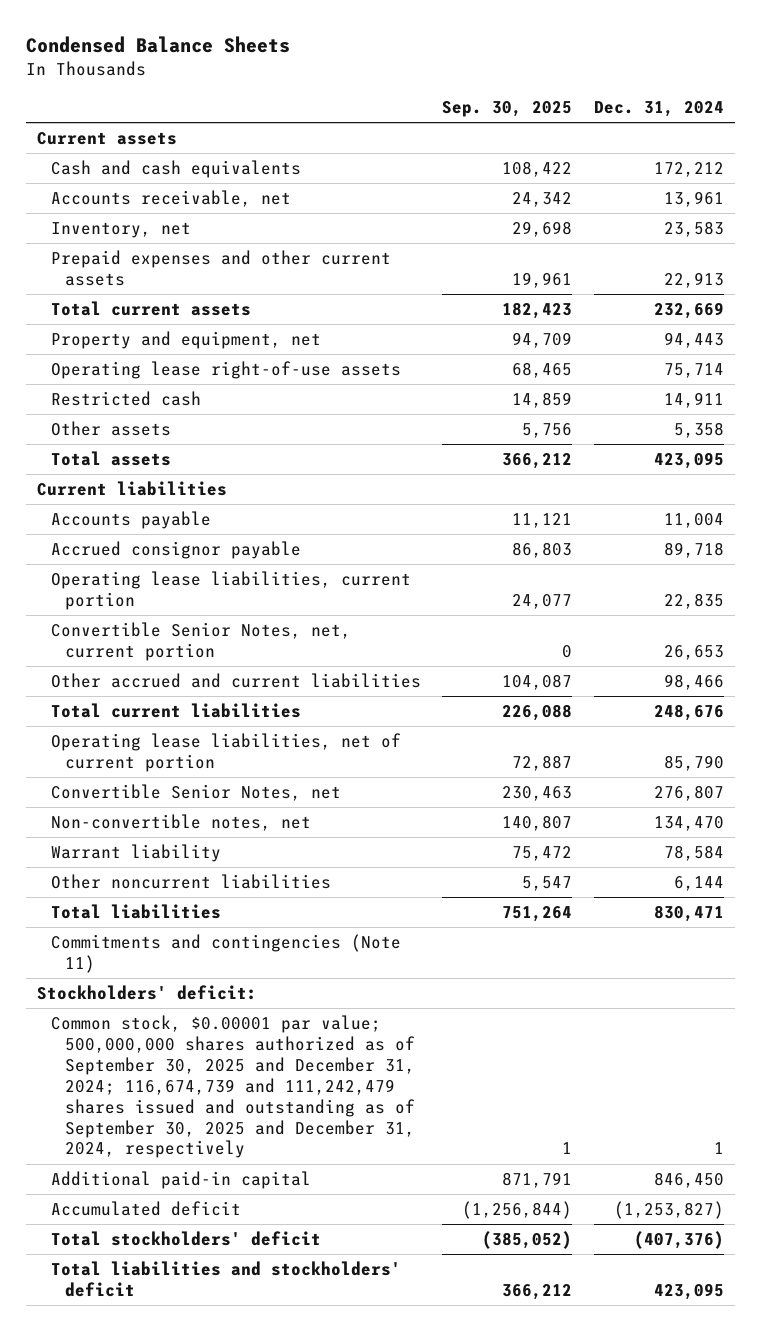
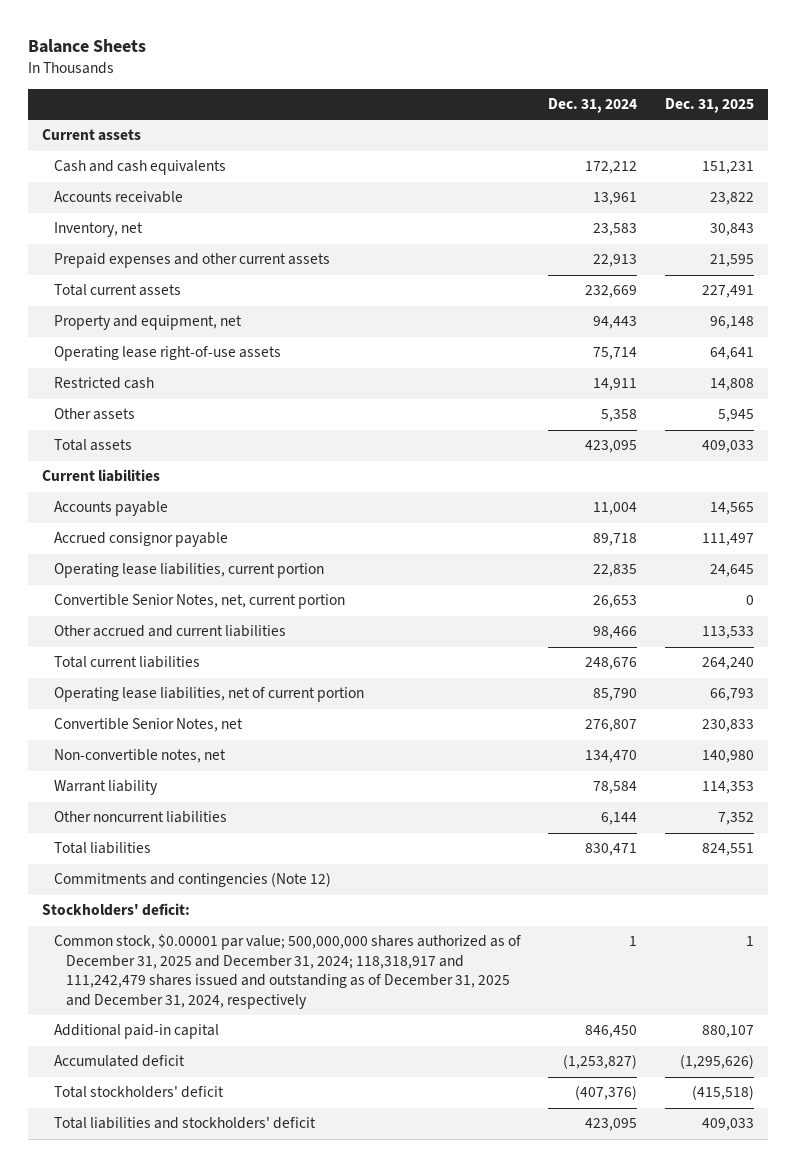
- Condensed Balance Sheets
+ Balance Sheets
- | Sep. 30, 2025 | Dec. 31, 2024
+ | Dec. 31, 2024 | Dec. 31, 2025
- Accounts receivable, net | 24,342 | 13,961
+ Accounts receivable | 13,961 | 23,822
- Commitments and contingencies (Note 11)
+ Commitments and contingencies (Note 12)
- Common stock, $0.00001 par value; 500,000,000 shares authorized as of September 30, 2025 and December 31, 2024; 116,674,739 and 111,242,479 shares issued and outstanding as of September 30, 2025 and December 31, 2024, respectively | 1 | 1
+ Common stock, $0.00001 par value; 500,000,000 shares authorized as of December 31, 2025 and December 31, 2024; 118,318,917 and 111,242,479 shares issued and outstanding as of December 31, 2025 and December 31, 2024, respectively | 1 | 1

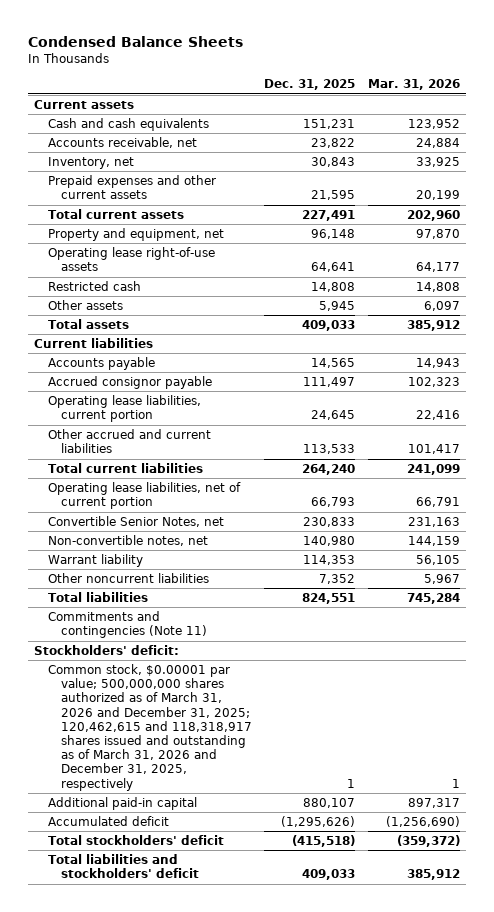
- Balance Sheets
+ Condensed Balance Sheets
- | Dec. 31, 2024 | Dec. 31, 2025
+ | Dec. 31, 2025 | Mar. 31, 2026
- Accounts receivable | 13,961 | 23,822
+ Accounts receivable, net | 23,822 | 24,884
- Convertible Senior Notes, net, current portion | 26,653 | 0
- Commitments and contingencies (Note 12)
+ Commitments and contingencies (Note 11)
- Common stock, $0.00001 par value; 500,000,000 shares authorized as of December 31, 2025 and December 31, 2024; 118,318,917 and 111,242,479 shares issued and outstanding as of December 31, 2025 and December 31, 2024, respectively | 1 | 1
+ Common stock, $0.00001 par value; 500,000,000 shares authorized as of March 31, 2026 and December 31, 2025; 120,462,615 and 118,318,917 shares issued and outstanding as of March 31, 2026 and December 31, 2025, respectively | 1 | 1

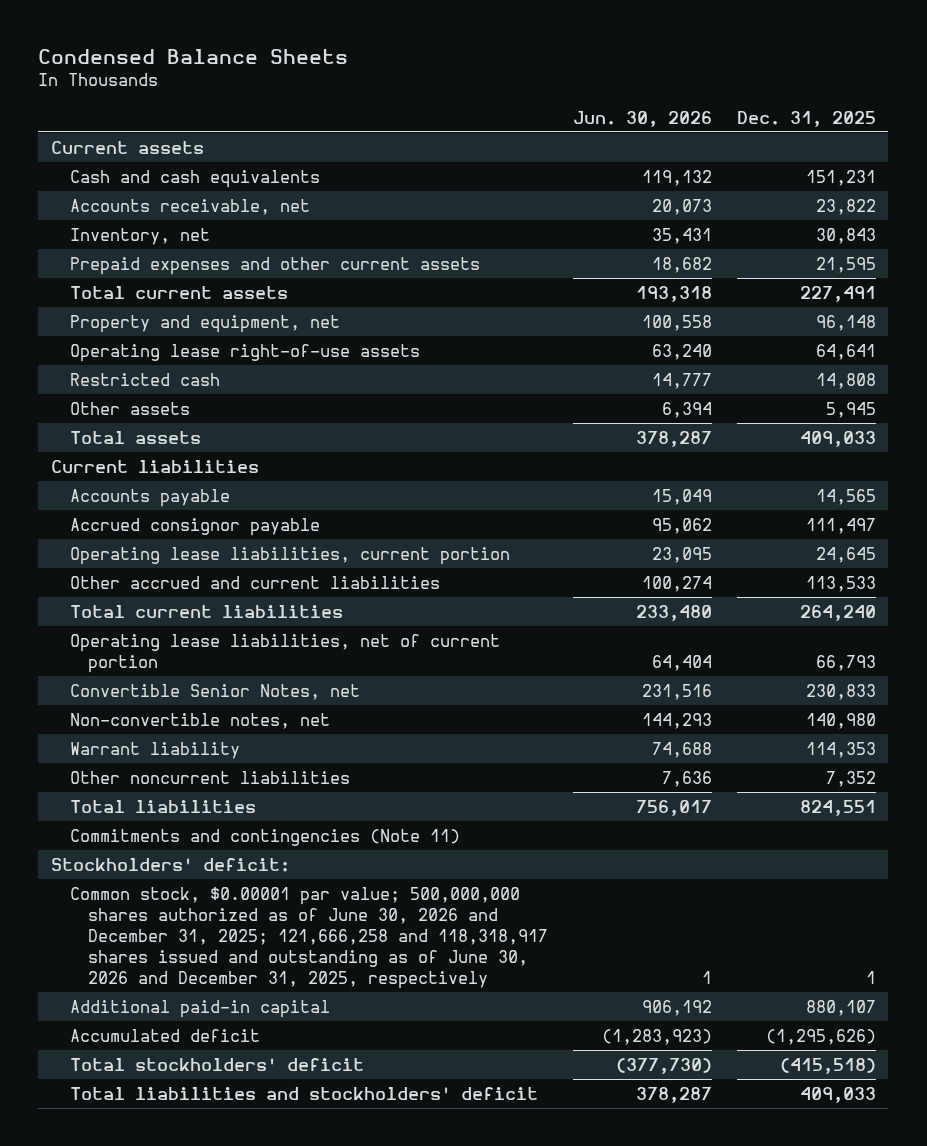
- | Dec. 31, 2025 | Mar. 31, 2026
+ | Jun. 30, 2026 | Dec. 31, 2025
- Common stock, $0.00001 par value; 500,000,000 shares authorized as of March 31, 2026 and December 31, 2025; 120,462,615 and 118,318,917 shares issued and outstanding as of March 31, 2026 and December 31, 2025, respectively | 1 | 1
+ Common stock, $0.00001 par value; 500,000,000 shares authorized as of June 30, 2026 and December 31, 2025; 121,666,258 and 118,318,917 shares issued and outstanding as of June 30, 2026 and December 31, 2025, respectively | 1 | 1

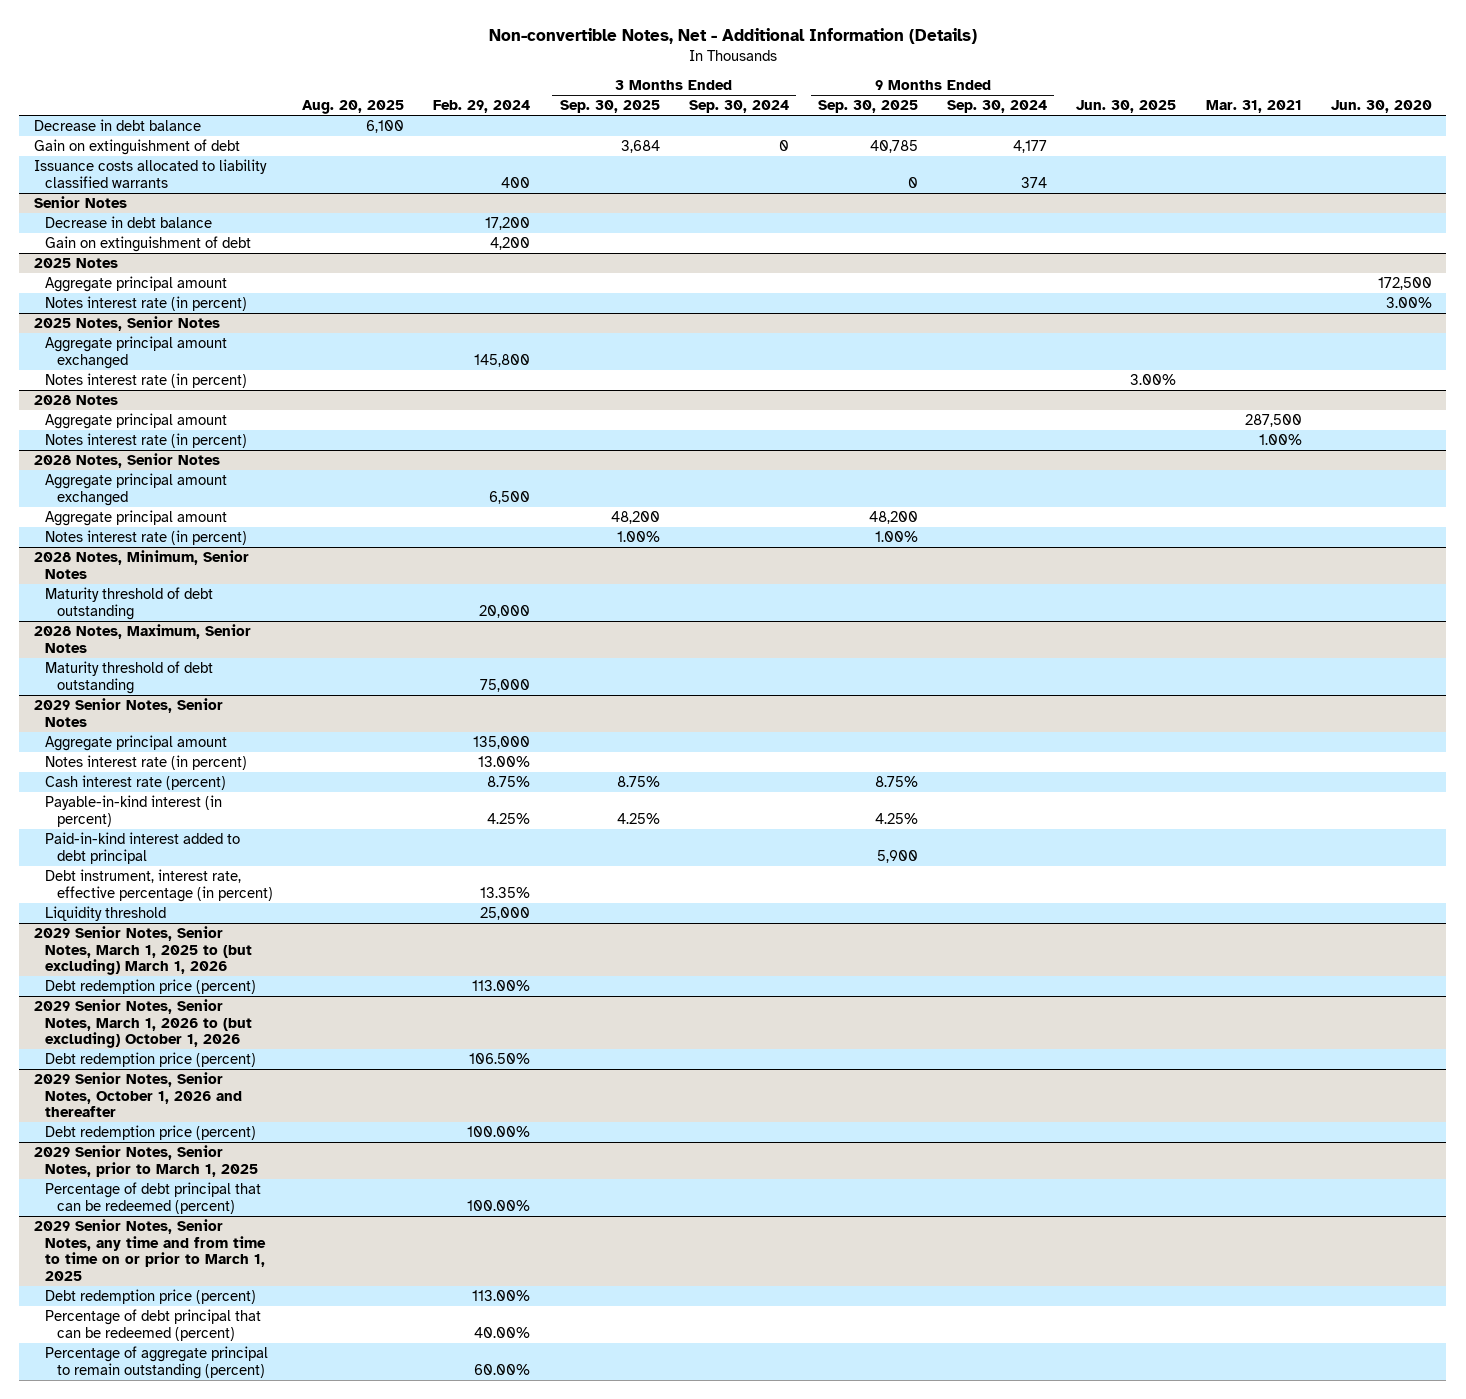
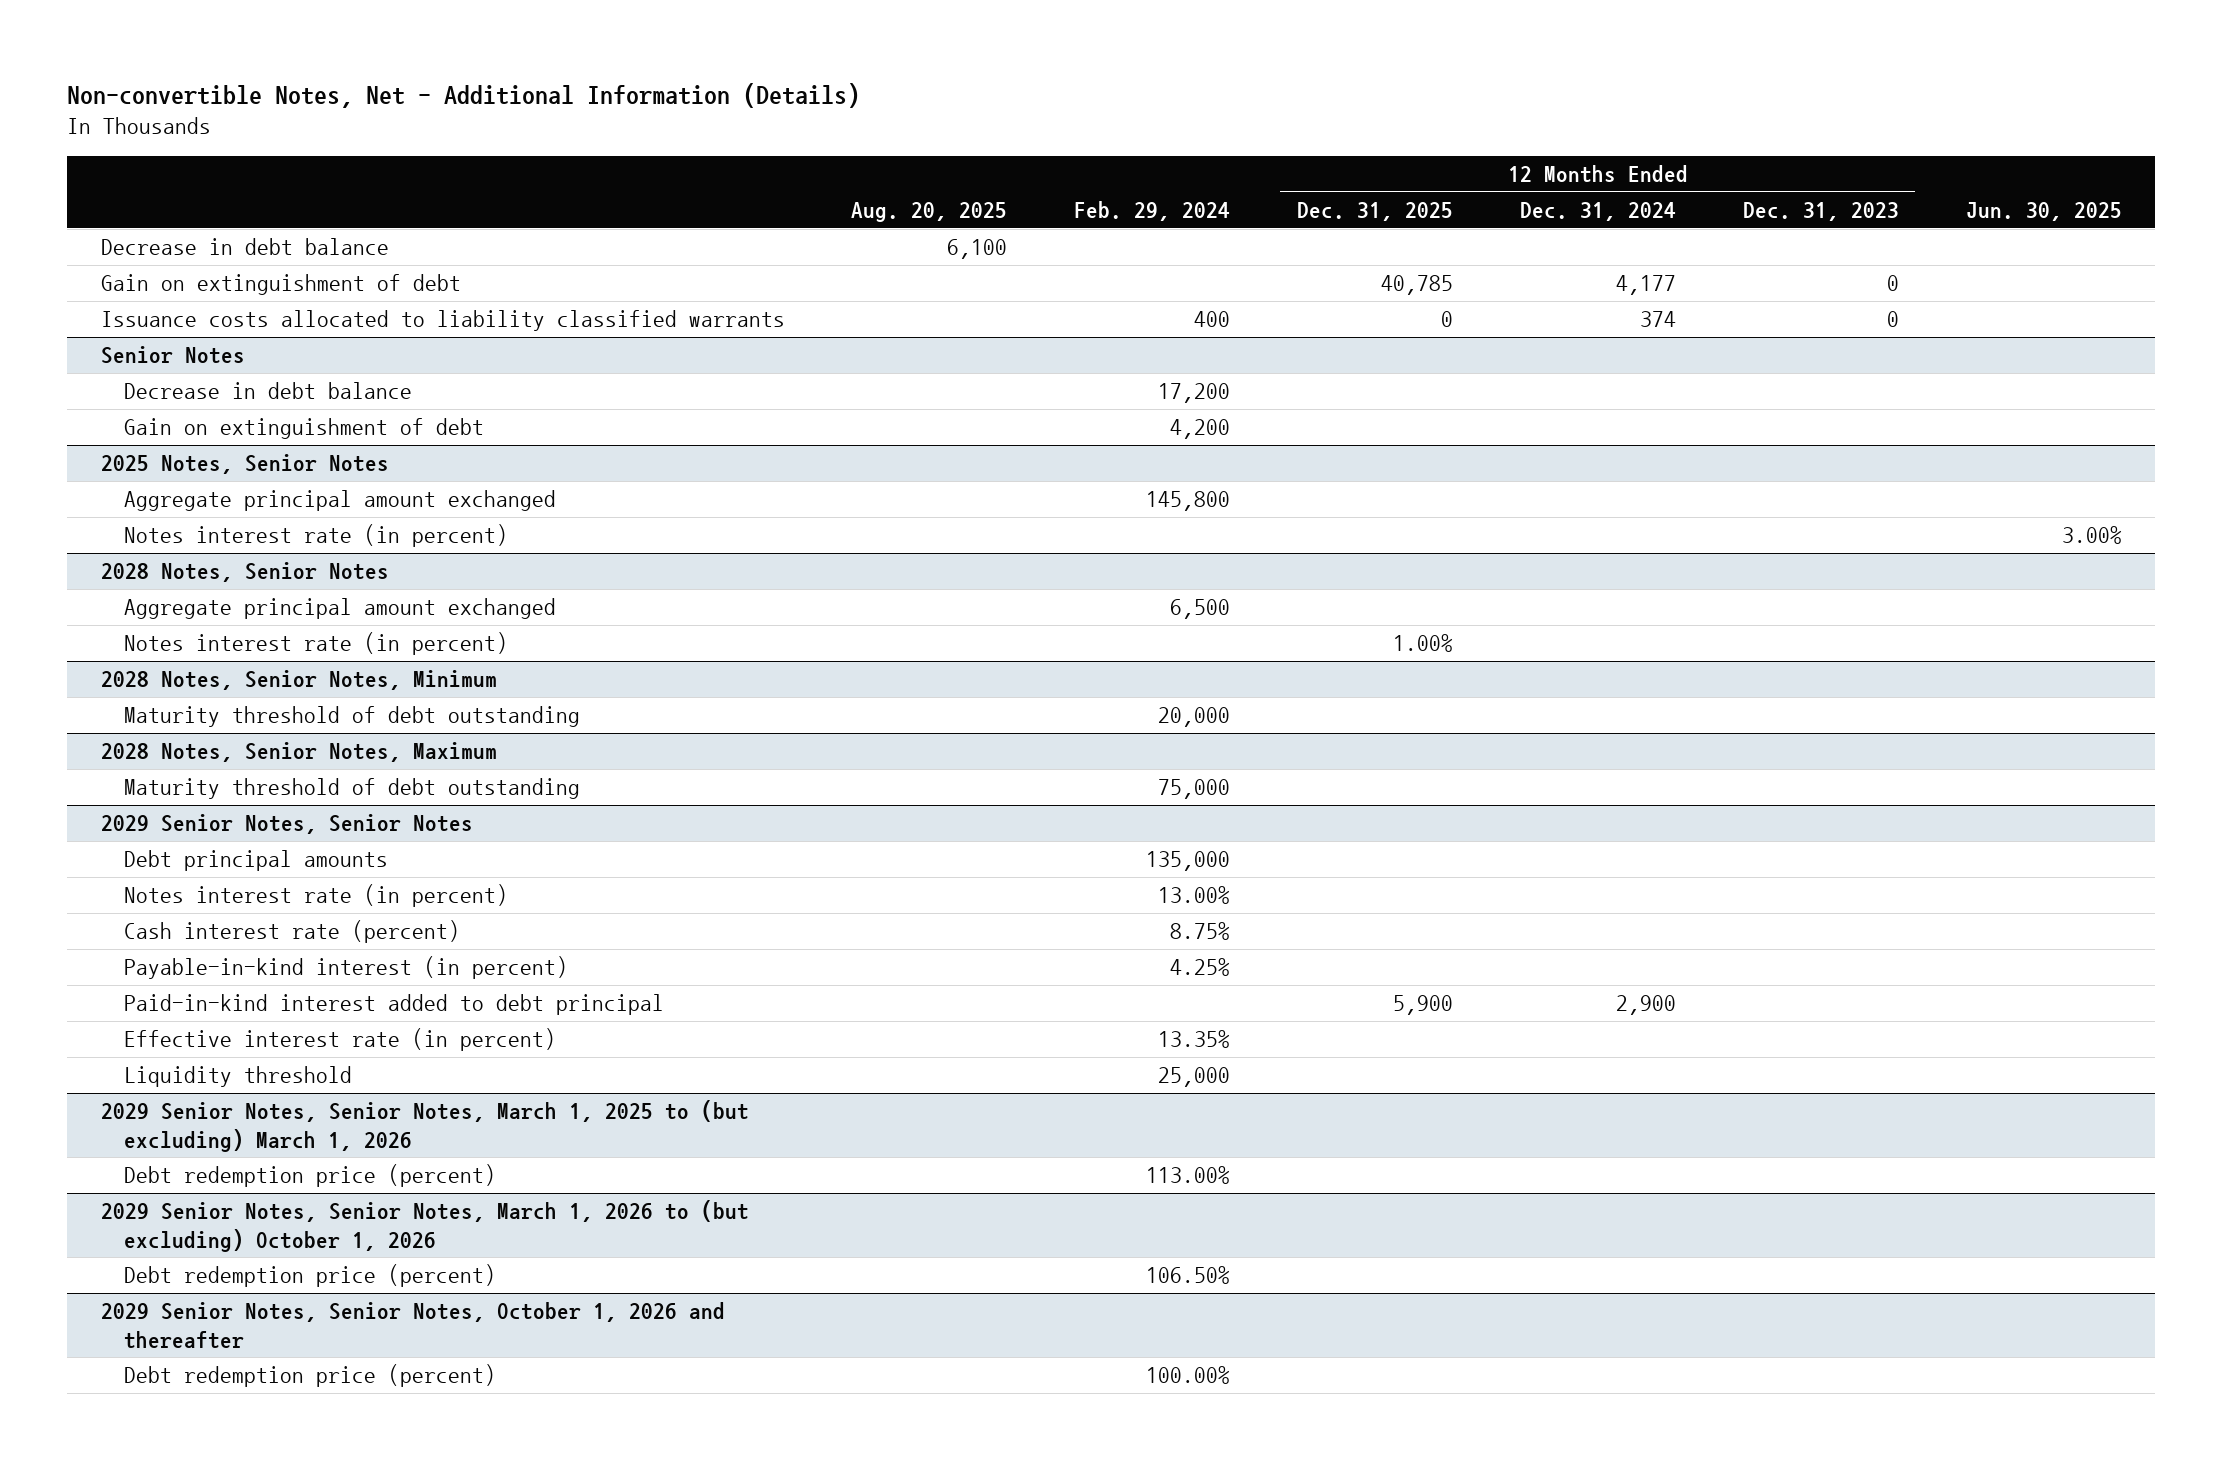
- | Aug. 20, 2025 | Feb. 29, 2024 | 3 Months Ended Sep. 30, 2025 | 3 Months Ended Sep. 30, 2024 | 9 Months Ended Sep. 30, 2025 | 9 Months Ended Sep. 30, 2024 | Jun. 30, 2025 | Mar. 31, 2021 | Jun. 30, 2020
+ | Aug. 20, 2025 | Feb. 29, 2024 | 12 Months Ended Dec. 31, 2025 | 12 Months Ended Dec. 31, 2024 | 12 Months Ended Dec. 31, 2023 | Jun. 30, 2025
- 2025 Notes
- Aggregate principal amount | | | | | | | | | 172,500
- Notes interest rate (in percent) | | | | | | | | | 3.00%
- 2028 Notes
- Aggregate principal amount | | | | | | | | 287,500 |
- Notes interest rate (in percent) | | | | | | | | 1.00% |
@ 2028 Notes, Senior Notes
- Aggregate principal amount | | | 48,200 | | 48,200 | | | |
- 2028 Notes, Minimum, Senior Notes
+ 2028 Notes, Senior Notes, Minimum
- 2028 Notes, Maximum, Senior Notes
+ 2028 Notes, Senior Notes, Maximum
@ 2029 Senior Notes, Senior Notes
- Aggregate principal amount | | 135,000 | | | | | | |
+ Debt principal amounts | | 135,000 | | | |
- Debt instrument, interest rate, effective percentage (in percent) | | 13.35% | | | | | | |
+ Effective interest rate (in percent) | | 13.35% | | | |
- 2029 Senior Notes, Senior Notes, prior to March 1, 2025
- Percentage of debt principal that can be redeemed (percent) | | 100.00% | | | | | | |
- 2029 Senior Notes, Senior Notes, any time and from time to time on or prior to March 1, 2025
- Debt redemption price (percent) | | 113.00% | | | | | | |
- Percentage of debt principal that can be redeemed (percent) | | 40.00% | | | | | | |
- Percentage of aggregate principal to remain outstanding (percent) | | 60.00% | | | | | | |

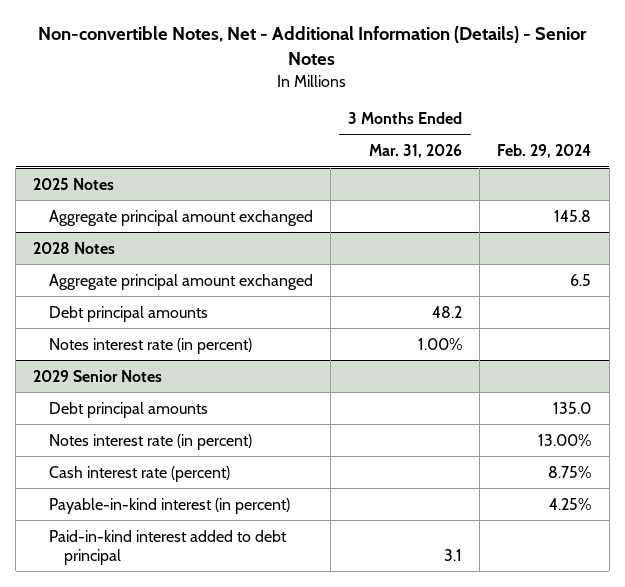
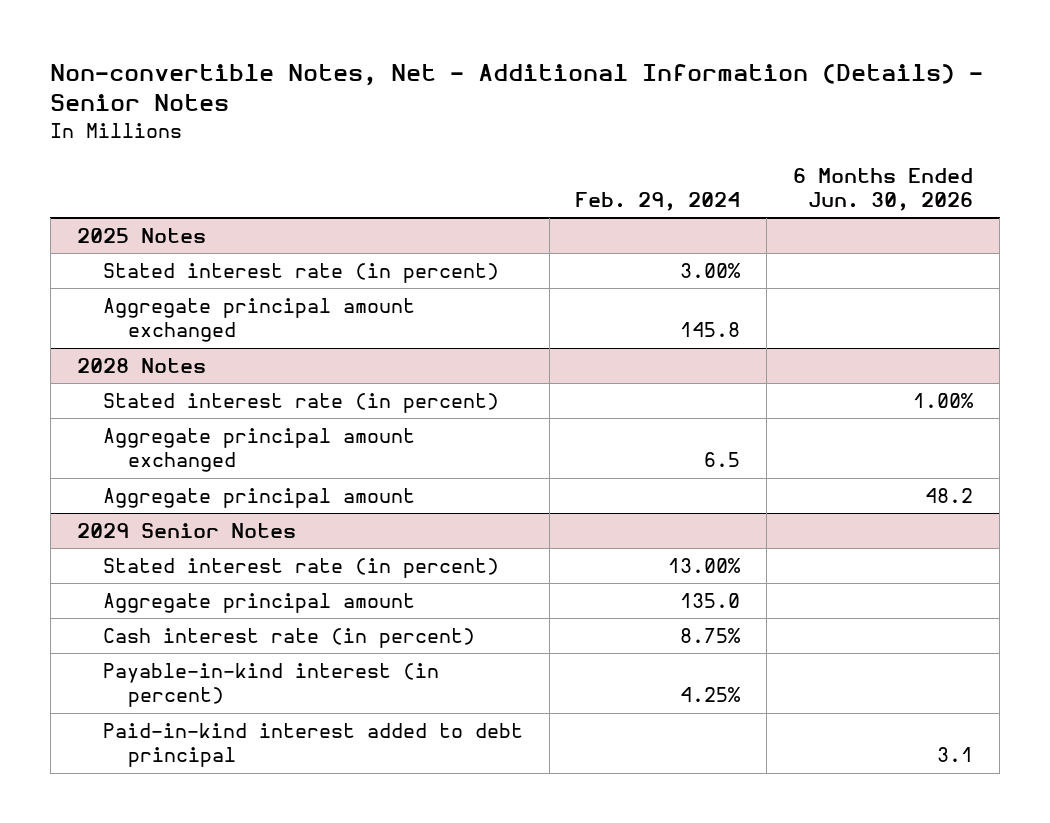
- | 3 Months Ended Mar. 31, 2026 | Feb. 29, 2024
+ | Feb. 29, 2024 | 6 Months Ended Jun. 30, 2026
@ 2025 Notes
+ Stated interest rate (in percent) | 3.00% |
@ 2028 Notes
+ Stated interest rate (in percent) | | 1.00%
- Debt principal amounts | 48.2 |
- Notes interest rate (in percent) | 1.00% |
+ Aggregate principal amount | | 48.2
@ 2029 Senior Notes
- Debt principal amounts | | 135.0
- Notes interest rate (in percent) | | 13.00%
- Cash interest rate (percent) | | 8.75%
+ Stated interest rate (in percent) | 13.00% |
+ Aggregate principal amount | 135.0 |
+ Cash interest rate (in percent) | 8.75% |

